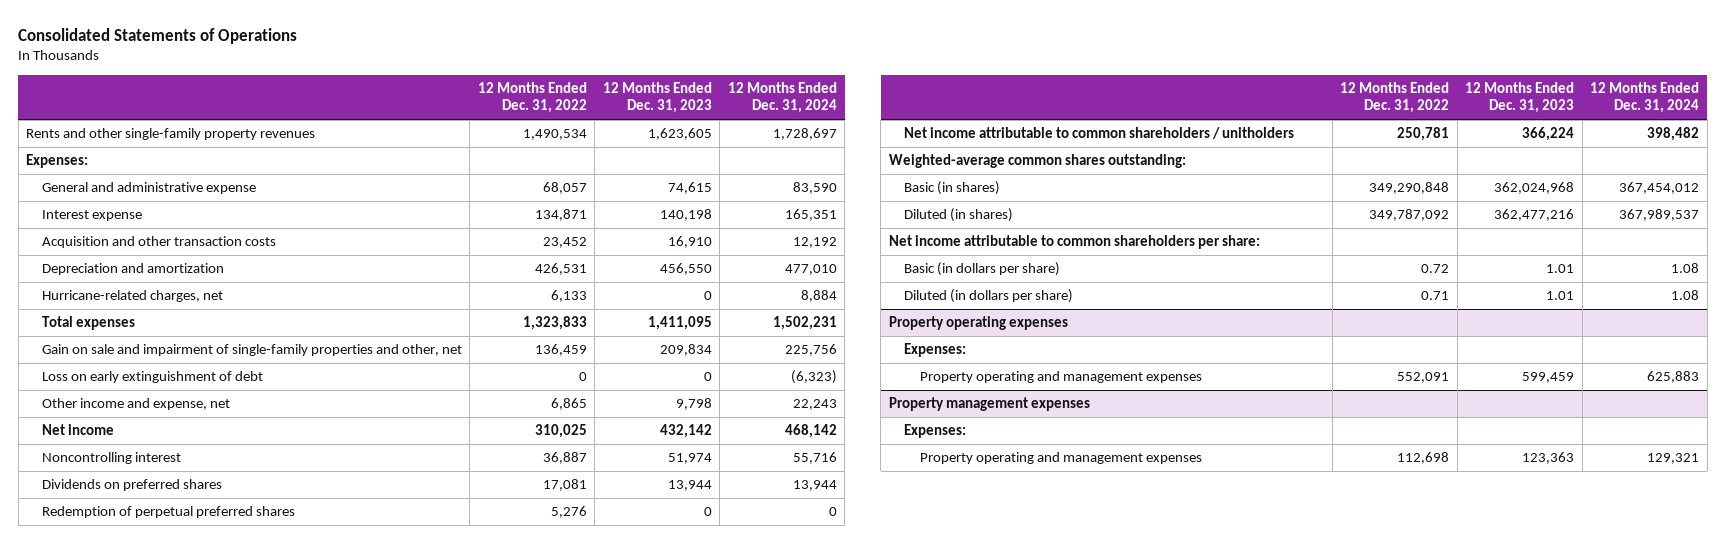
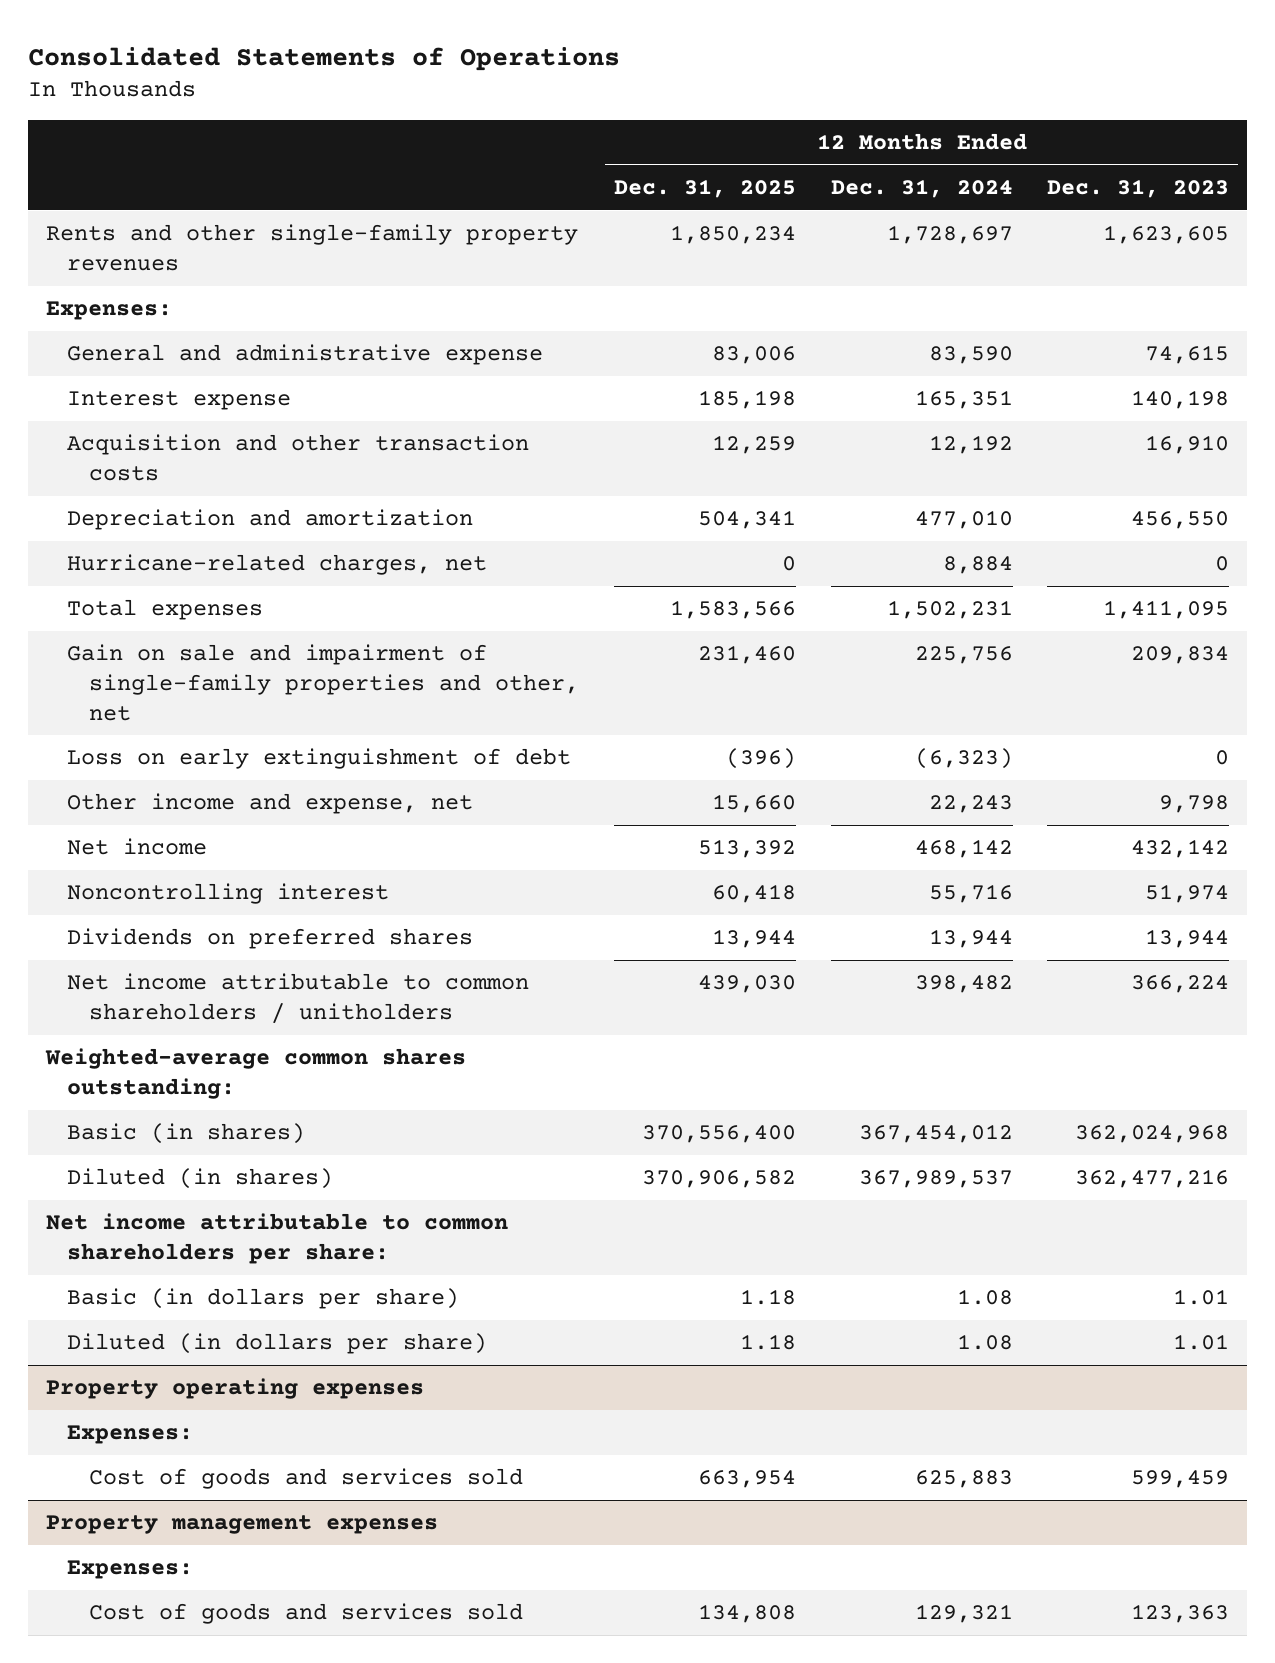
- | 12 Months Ended Dec. 31, 2022 | 12 Months Ended Dec. 31, 2023 | 12 Months Ended Dec. 31, 2024
+ | 12 Months Ended Dec. 31, 2025 | 12 Months Ended Dec. 31, 2024 | 12 Months Ended Dec. 31, 2023
- Redemption of perpetual preferred shares | 5,276 | 0 | 0
@ Property operating expenses
- Property operating and management expenses | 552,091 | 599,459 | 625,883
+ Cost of goods and services sold | 663,954 | 625,883 | 599,459
@ Property management expenses
- Property operating and management expenses | 112,698 | 123,363 | 129,321
+ Cost of goods and services sold | 134,808 | 129,321 | 123,363

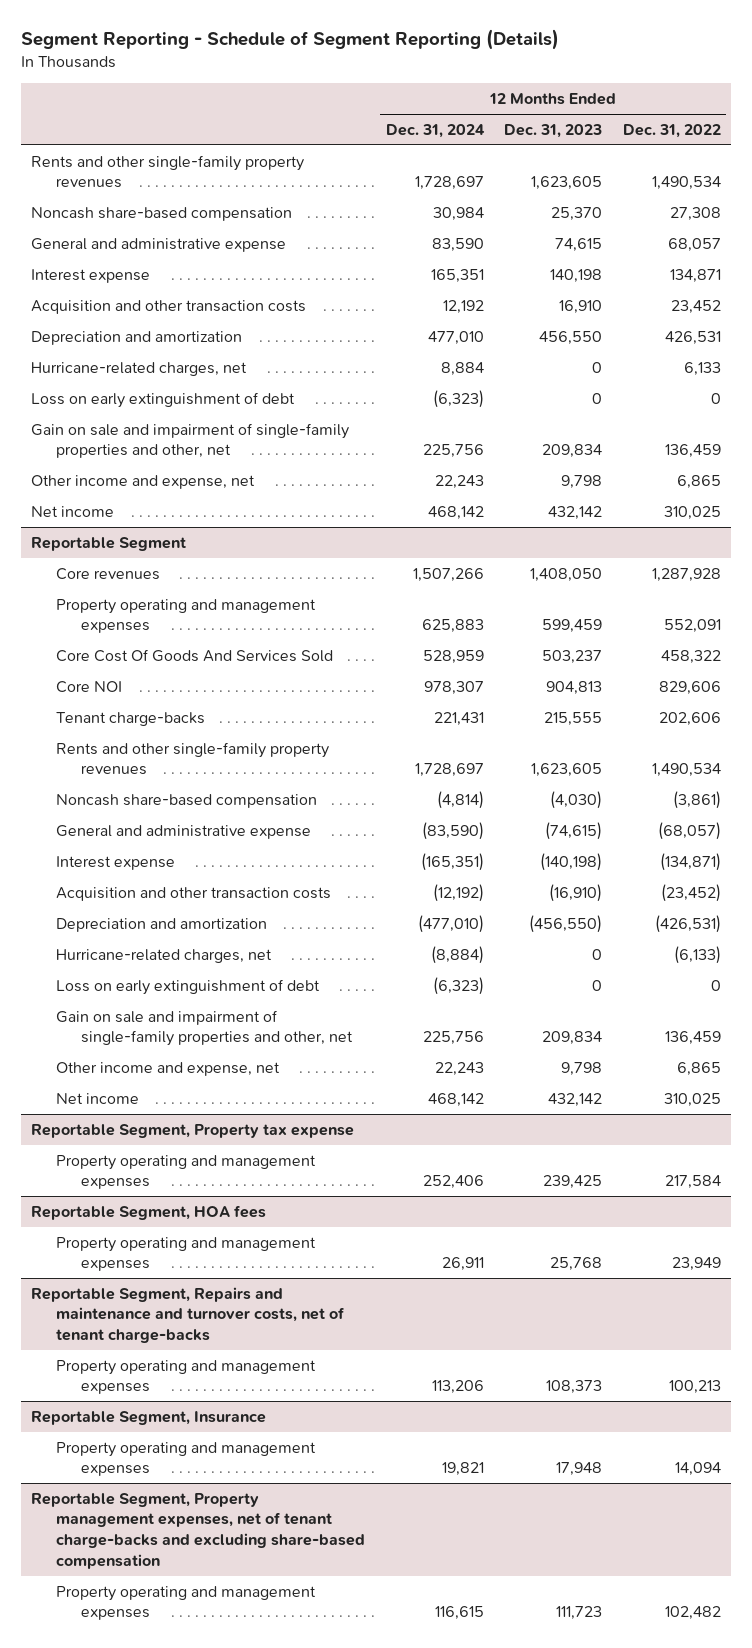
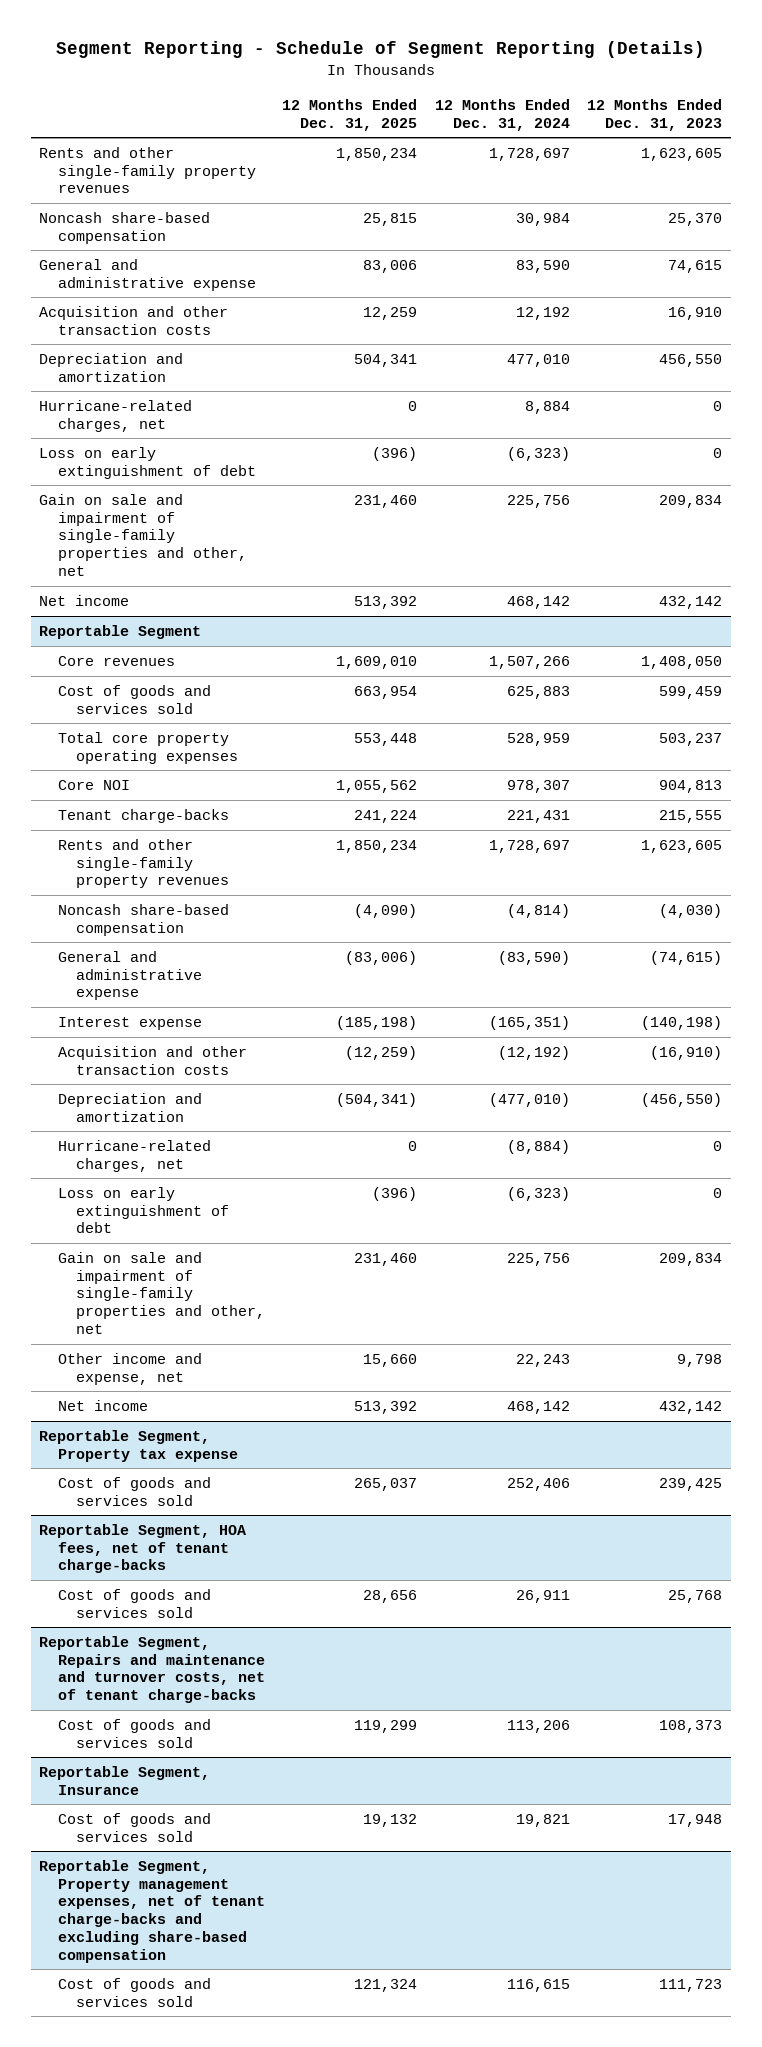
- | 12 Months Ended Dec. 31, 2024 | 12 Months Ended Dec. 31, 2023 | 12 Months Ended Dec. 31, 2022
+ | 12 Months Ended Dec. 31, 2025 | 12 Months Ended Dec. 31, 2024 | 12 Months Ended Dec. 31, 2023
- Interest expense | 165,351 | 140,198 | 134,871
- Other income and expense, net | 22,243 | 9,798 | 6,865
@ Reportable Segment
- Property operating and management expenses | 625,883 | 599,459 | 552,091
- Core Cost Of Goods And Services Sold | 528,959 | 503,237 | 458,322
+ Cost of goods and services sold | 663,954 | 625,883 | 599,459
+ Total core property operating expenses | 553,448 | 528,959 | 503,237
@ Reportable Segment, Property tax expense
- Property operating and management expenses | 252,406 | 239,425 | 217,584
- Reportable Segment, HOA fees
- Property operating and management expenses | 26,911 | 25,768 | 23,949
@ Reportable Segment, Property tax expense
+ Cost of goods and services sold | 265,037 | 252,406 | 239,425
+ Reportable Segment, HOA fees, net of tenant charge-backs
+ Cost of goods and services sold | 28,656 | 26,911 | 25,768
@ Reportable Segment, Repairs and maintenance and turnover costs, net of tenant charge-backs
- Property operating and management expenses | 113,206 | 108,373 | 100,213
+ Cost of goods and services sold | 119,299 | 113,206 | 108,373
@ Reportable Segment, Insurance
- Property operating and management expenses | 19,821 | 17,948 | 14,094
+ Cost of goods and services sold | 19,132 | 19,821 | 17,948
@ Reportable Segment, Property management expenses, net of tenant charge-backs and excluding share-based compensation
- Property operating and management expenses | 116,615 | 111,723 | 102,482
+ Cost of goods and services sold | 121,324 | 116,615 | 111,723

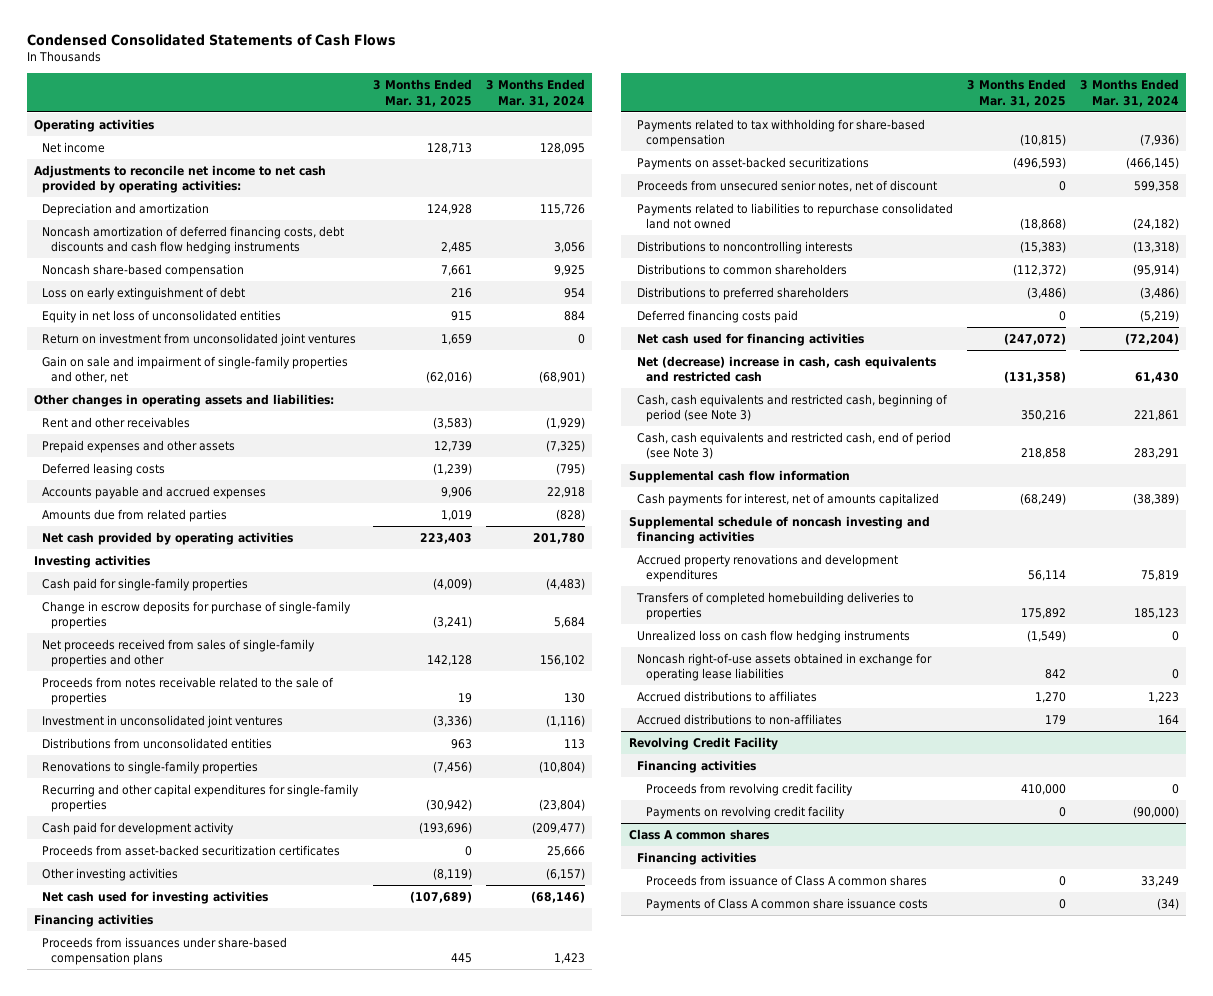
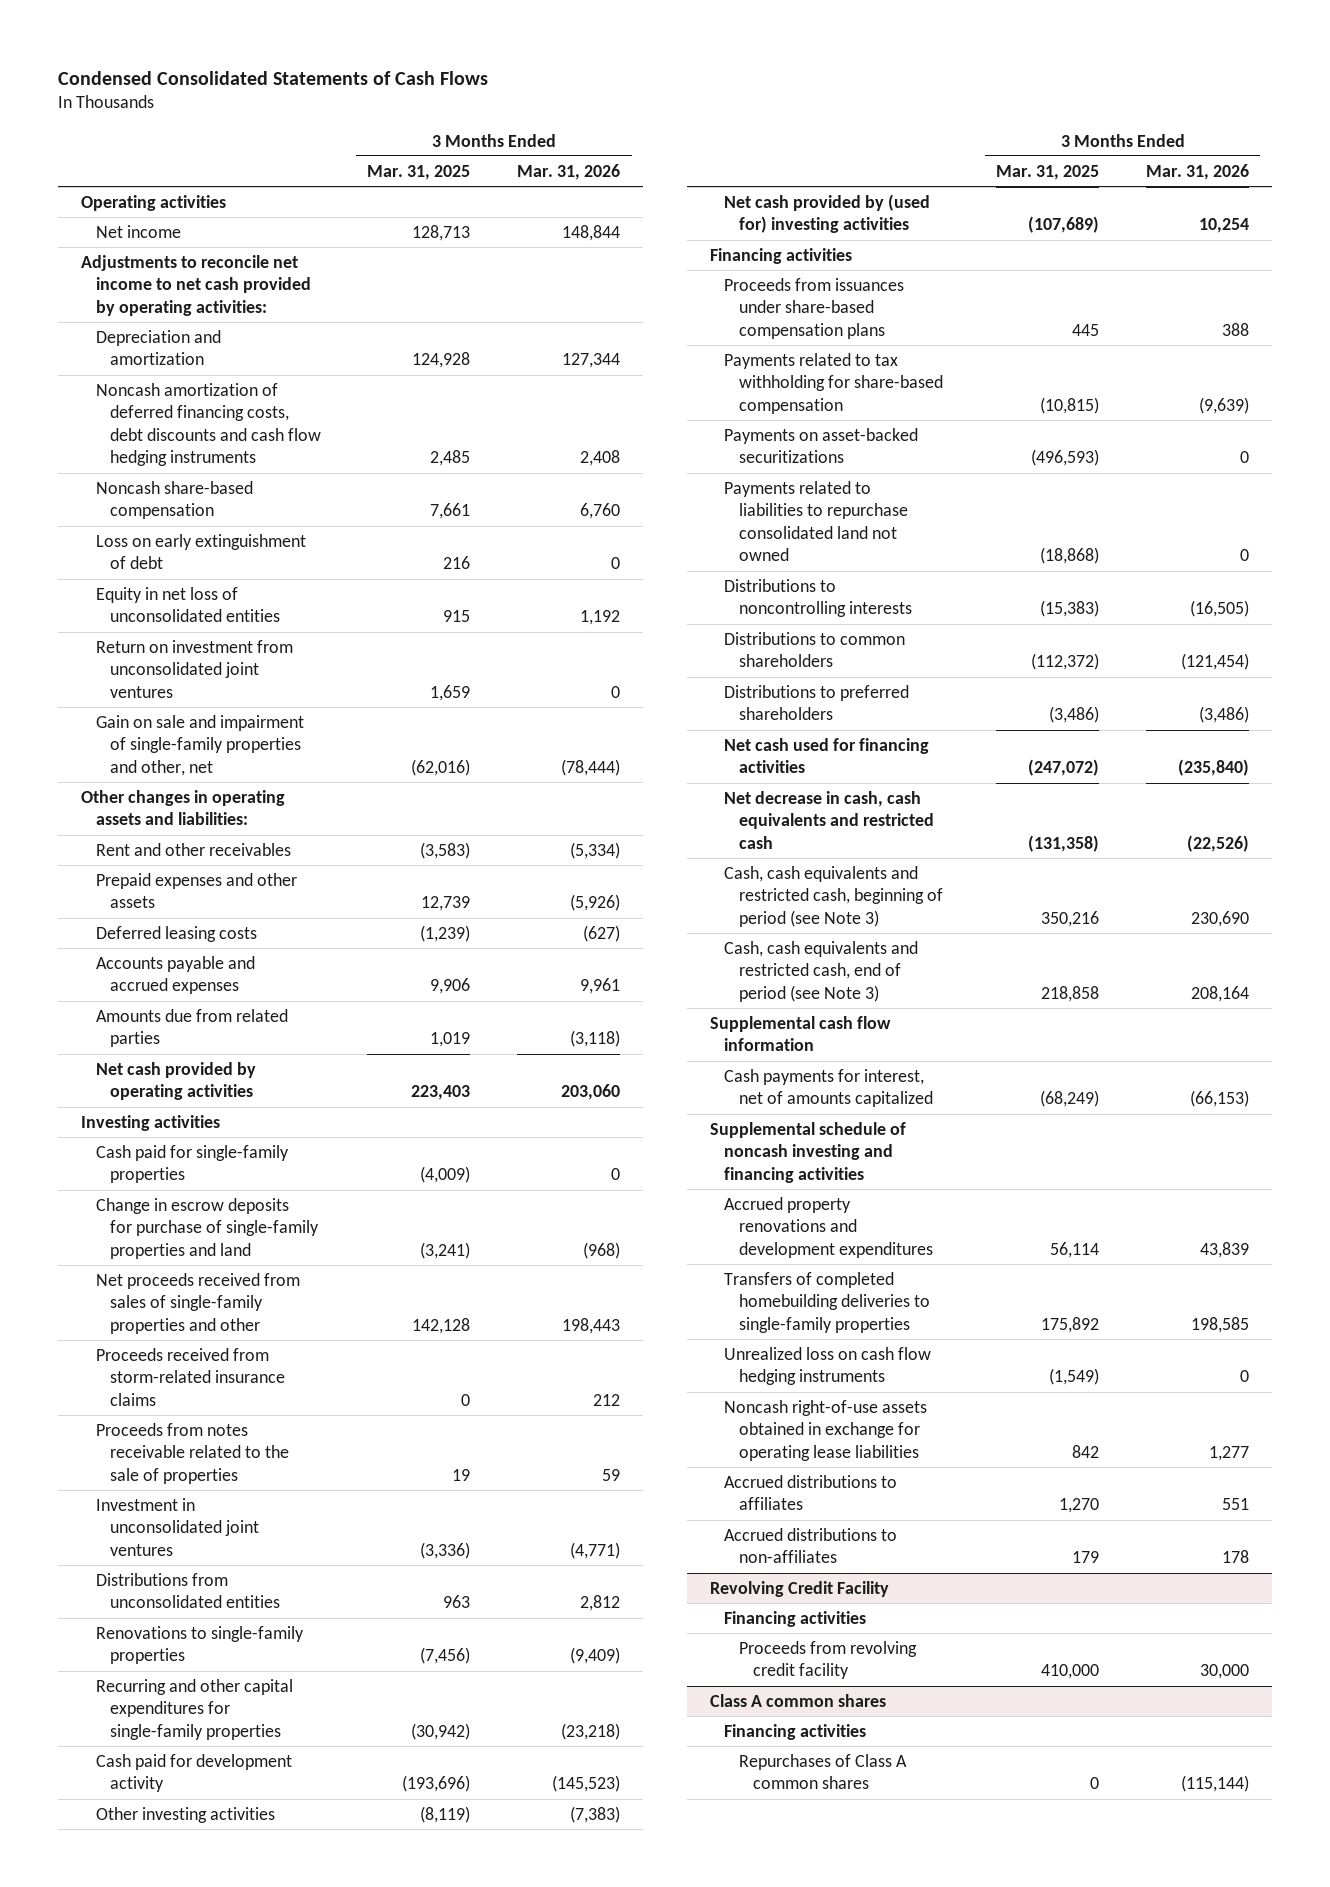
- | 3 Months Ended Mar. 31, 2025 | 3 Months Ended Mar. 31, 2024
+ | 3 Months Ended Mar. 31, 2025 | 3 Months Ended Mar. 31, 2026
- Change in escrow deposits for purchase of single-family properties | (3,241) | 5,684
+ Change in escrow deposits for purchase of single-family properties and land | (3,241) | (968)
+ Proceeds received from storm-related insurance claims | 0 | 212
- Proceeds from asset-backed securitization certificates | 0 | 25,666
- Net cash used for investing activities | (107,689) | (68,146)
+ Net cash provided by (used for) investing activities | (107,689) | 10,254
- Proceeds from unsecured senior notes, net of discount | 0 | 599,358
- Deferred financing costs paid | 0 | (5,219)
- Net (decrease) increase in cash, cash equivalents and restricted cash | (131,358) | 61,430
+ Net decrease in cash, cash equivalents and restricted cash | (131,358) | (22,526)
- Transfers of completed homebuilding deliveries to properties | 175,892 | 185,123
+ Transfers of completed homebuilding deliveries to single-family properties | 175,892 | 198,585
@ Revolving Credit Facility
- Payments on revolving credit facility | 0 | (90,000)
@ Class A common shares
- Proceeds from issuance of Class A common shares | 0 | 33,249
- Payments of Class A common share issuance costs | 0 | (34)
+ Repurchases of Class A common shares | 0 | (115,144)

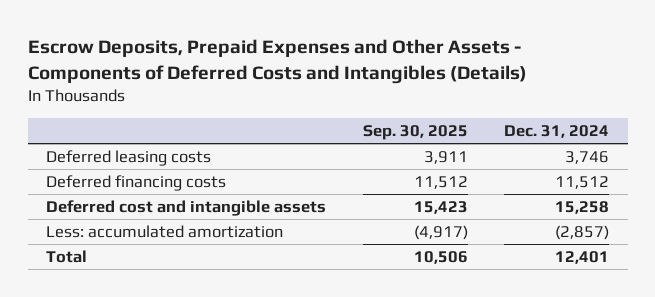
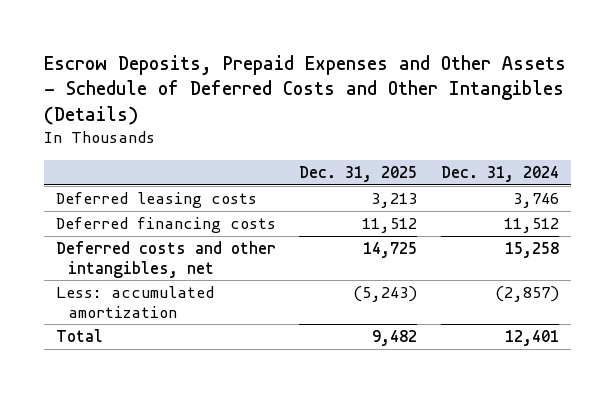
- Escrow Deposits, Prepaid Expenses and Other Assets - Components of Deferred Costs and Intangibles (Details)
+ Escrow Deposits, Prepaid Expenses and Other Assets - Schedule of Deferred Costs and Other Intangibles (Details)
- | Sep. 30, 2025 | Dec. 31, 2024
+ | Dec. 31, 2025 | Dec. 31, 2024
- Deferred cost and intangible assets | 15,423 | 15,258
+ Deferred costs and other intangibles, net | 14,725 | 15,258

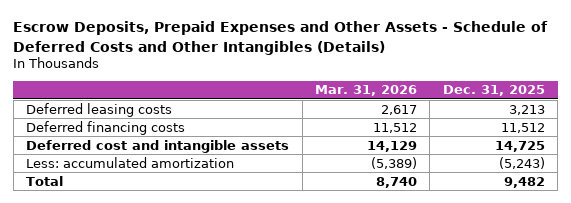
- | Dec. 31, 2025 | Dec. 31, 2024
+ | Mar. 31, 2026 | Dec. 31, 2025
- Deferred costs and other intangibles, net | 14,725 | 15,258
+ Deferred cost and intangible assets | 14,129 | 14,725

